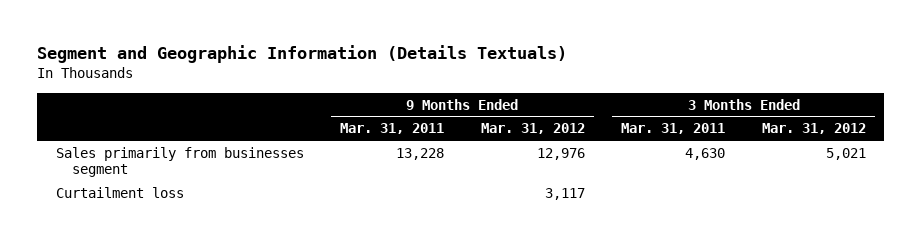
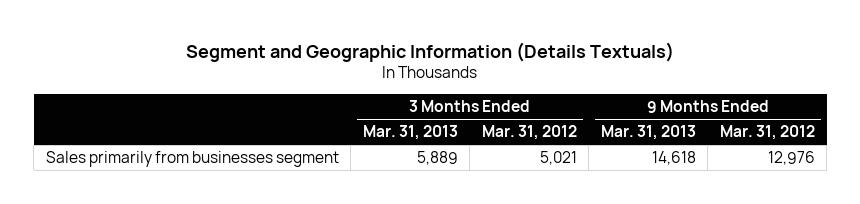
- | 9 Months Ended Mar. 31, 2011 | 9 Months Ended Mar. 31, 2012 | 3 Months Ended Mar. 31, 2011 | 3 Months Ended Mar. 31, 2012
+ | 3 Months Ended Mar. 31, 2013 | 3 Months Ended Mar. 31, 2012 | 9 Months Ended Mar. 31, 2013 | 9 Months Ended Mar. 31, 2012
- Curtailment loss | | 3,117 | |

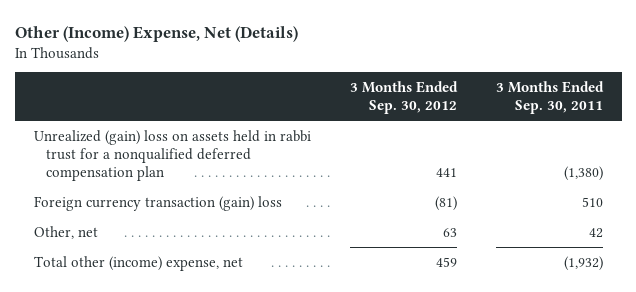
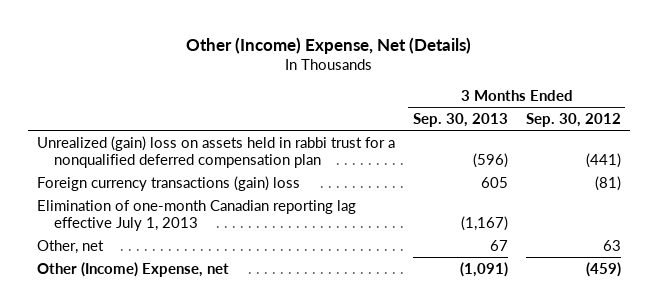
- | 3 Months Ended Sep. 30, 2012 | 3 Months Ended Sep. 30, 2011
+ | 3 Months Ended Sep. 30, 2013 | 3 Months Ended Sep. 30, 2012
- Unrealized (gain) loss on assets held in rabbi trust for a nonqualified deferred compensation plan | 441 | (1,380)
- Foreign currency transaction (gain) loss | (81) | 510
+ Unrealized (gain) loss on assets held in rabbi trust for a nonqualified deferred compensation plan | (596) | (441)
+ Foreign currency transactions (gain) loss | 605 | (81)
+ Elimination of one-month Canadian reporting lag effective July 1, 2013 | (1,167) |
- Total other (income) expense, net | 459 | (1,932)
+ Other (Income) Expense, net | (1,091) | (459)

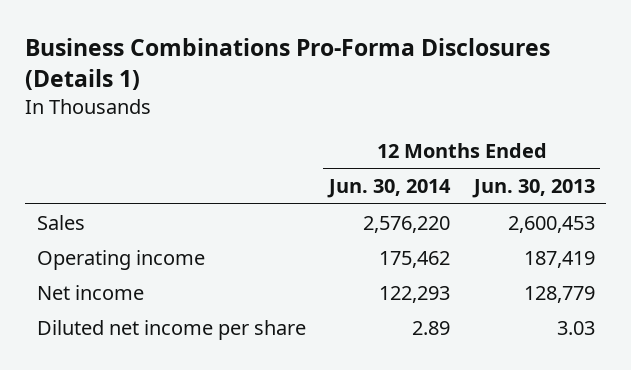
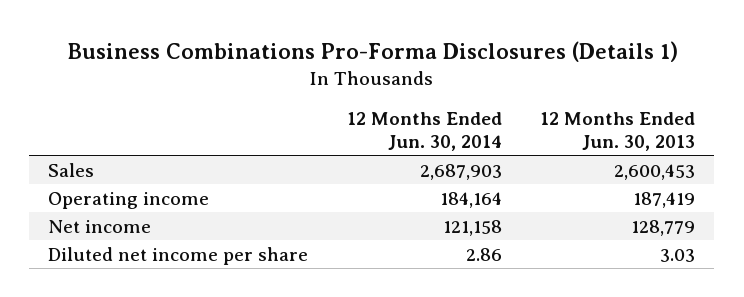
- Sales | 2,576,220 | 2,600,453
- Operating income | 175,462 | 187,419
- Net income | 122,293 | 128,779
- Diluted net income per share | 2.89 | 3.03
+ Sales | 2,687,903 | 2,600,453
+ Operating income | 184,164 | 187,419
+ Net income | 121,158 | 128,779
+ Diluted net income per share | 2.86 | 3.03

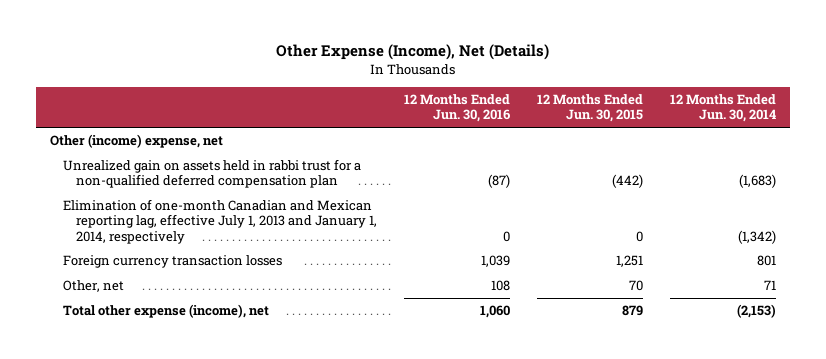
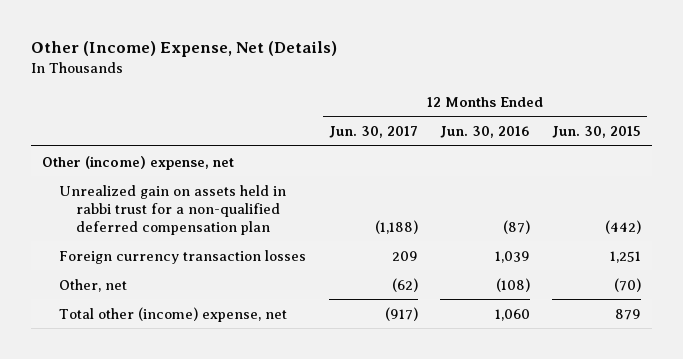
- Other Expense (Income), Net (Details)
+ Other (Income) Expense, Net (Details)
- | 12 Months Ended Jun. 30, 2016 | 12 Months Ended Jun. 30, 2015 | 12 Months Ended Jun. 30, 2014
+ | 12 Months Ended Jun. 30, 2017 | 12 Months Ended Jun. 30, 2016 | 12 Months Ended Jun. 30, 2015
- Elimination of one-month Canadian and Mexican reporting lag, effective July 1, 2013 and January 1, 2014, respectively | 0 | 0 | (1,342)
- Other, net | 108 | 70 | 71
- Total other expense (income), net | 1,060 | 879 | (2,153)
+ Other, net | (62) | (108) | (70)
+ Total other (income) expense, net | (917) | 1,060 | 879

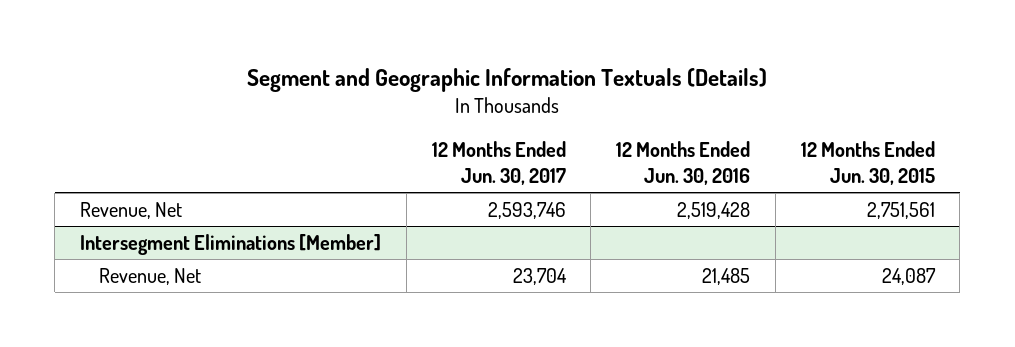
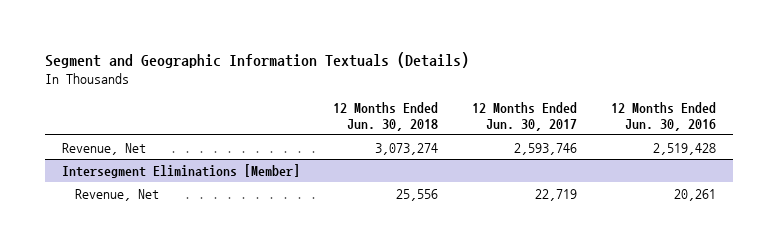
- | 12 Months Ended Jun. 30, 2017 | 12 Months Ended Jun. 30, 2016 | 12 Months Ended Jun. 30, 2015
+ | 12 Months Ended Jun. 30, 2018 | 12 Months Ended Jun. 30, 2017 | 12 Months Ended Jun. 30, 2016
@ Intersegment Eliminations [Member]
- Revenue, Net | 23,704 | 21,485 | 24,087
+ Revenue, Net | 25,556 | 22,719 | 20,261

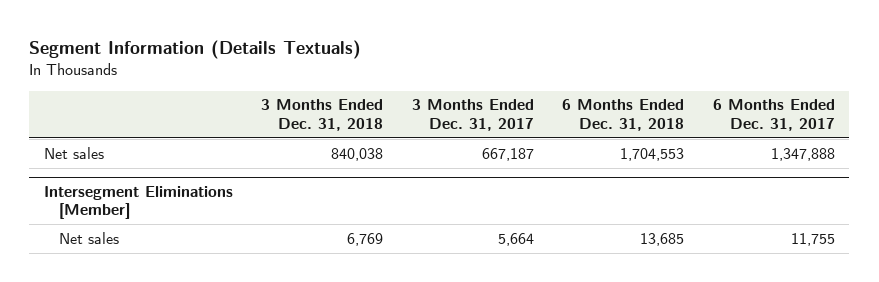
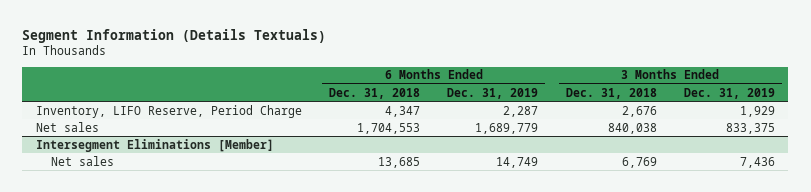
- | 3 Months Ended Dec. 31, 2018 | 3 Months Ended Dec. 31, 2017 | 6 Months Ended Dec. 31, 2018 | 6 Months Ended Dec. 31, 2017
+ | 6 Months Ended Dec. 31, 2018 | 6 Months Ended Dec. 31, 2019 | 3 Months Ended Dec. 31, 2018 | 3 Months Ended Dec. 31, 2019
+ Inventory, LIFO Reserve, Period Charge | 4,347 | 2,287 | 2,676 | 1,929

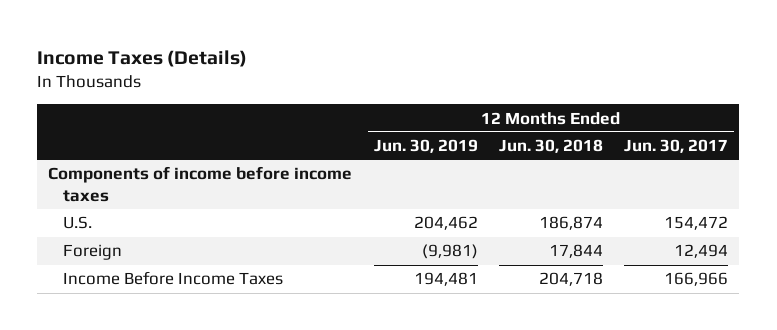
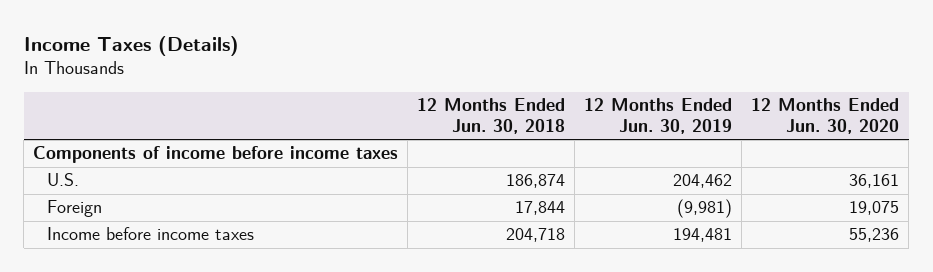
- | 12 Months Ended Jun. 30, 2019 | 12 Months Ended Jun. 30, 2018 | 12 Months Ended Jun. 30, 2017
+ | 12 Months Ended Jun. 30, 2018 | 12 Months Ended Jun. 30, 2019 | 12 Months Ended Jun. 30, 2020
- Income Before Income Taxes | 194,481 | 204,718 | 166,966
+ Income before income taxes | 204,718 | 194,481 | 55,236

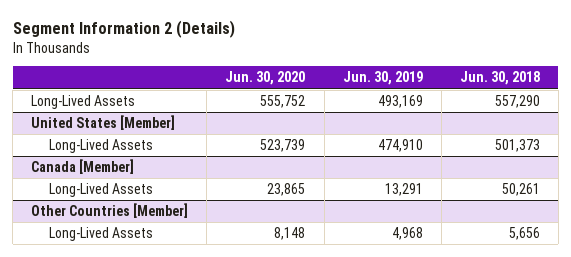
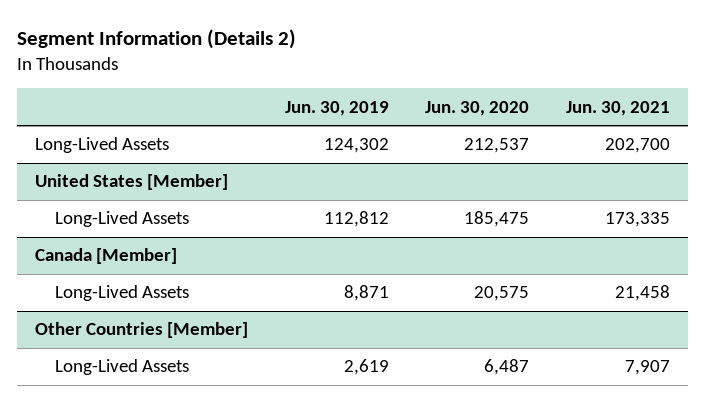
- Segment Information 2 (Details)
+ Segment Information (Details 2)
- | Jun. 30, 2020 | Jun. 30, 2019 | Jun. 30, 2018
+ | Jun. 30, 2019 | Jun. 30, 2020 | Jun. 30, 2021
- Long-Lived Assets | 555,752 | 493,169 | 557,290
+ Long-Lived Assets | 124,302 | 212,537 | 202,700
@ United States [Member]
- Long-Lived Assets | 523,739 | 474,910 | 501,373
+ Long-Lived Assets | 112,812 | 185,475 | 173,335
@ Canada [Member]
- Long-Lived Assets | 23,865 | 13,291 | 50,261
+ Long-Lived Assets | 8,871 | 20,575 | 21,458
@ Other Countries [Member]
- Long-Lived Assets | 8,148 | 4,968 | 5,656
+ Long-Lived Assets | 2,619 | 6,487 | 7,907

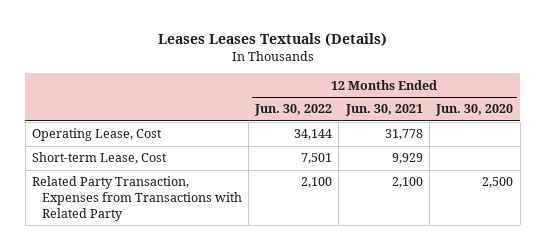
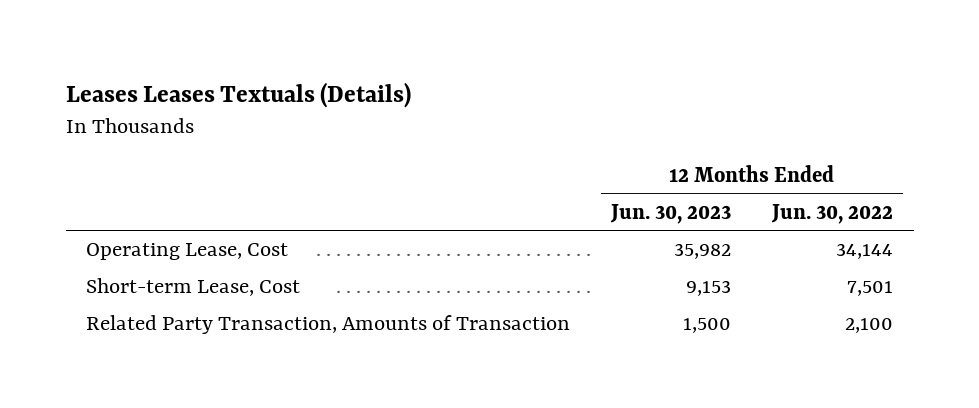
- | 12 Months Ended Jun. 30, 2022 | 12 Months Ended Jun. 30, 2021 | 12 Months Ended Jun. 30, 2020
+ | 12 Months Ended Jun. 30, 2023 | 12 Months Ended Jun. 30, 2022
- Related Party Transaction, Expenses from Transactions with Related Party | 2,100 | 2,100 | 2,500
+ Related Party Transaction, Amounts of Transaction | 1,500 | 2,100

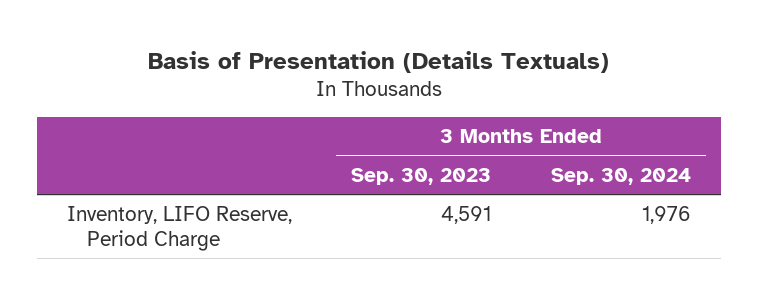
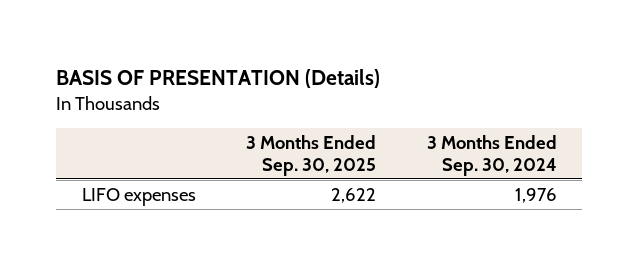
- Basis of Presentation (Details Textuals)
+ BASIS OF PRESENTATION (Details)
- | 3 Months Ended Sep. 30, 2023 | 3 Months Ended Sep. 30, 2024
+ | 3 Months Ended Sep. 30, 2025 | 3 Months Ended Sep. 30, 2024
- Inventory, LIFO Reserve, Period Charge | 4,591 | 1,976
+ LIFO expenses | 2,622 | 1,976

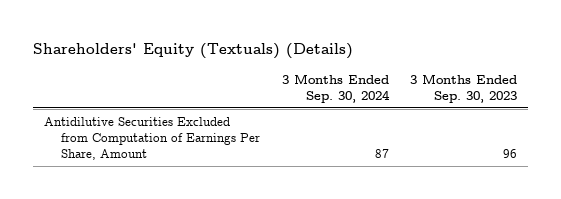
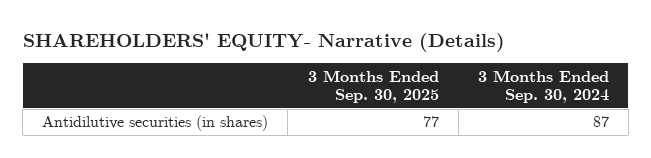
- Shareholders' Equity (Textuals) (Details)
+ SHAREHOLDERS' EQUITY- Narrative (Details)
- | 3 Months Ended Sep. 30, 2024 | 3 Months Ended Sep. 30, 2023
+ | 3 Months Ended Sep. 30, 2025 | 3 Months Ended Sep. 30, 2024
- Antidilutive Securities Excluded from Computation of Earnings Per Share, Amount | 87 | 96
+ Antidilutive securities (in shares) | 77 | 87

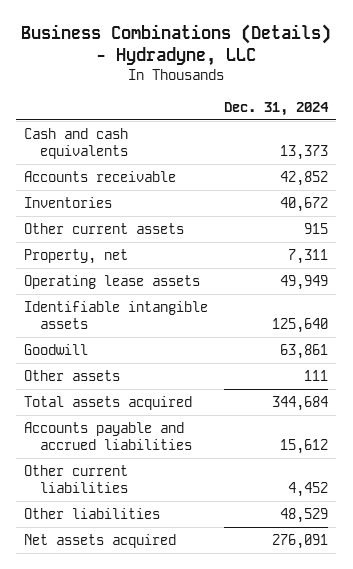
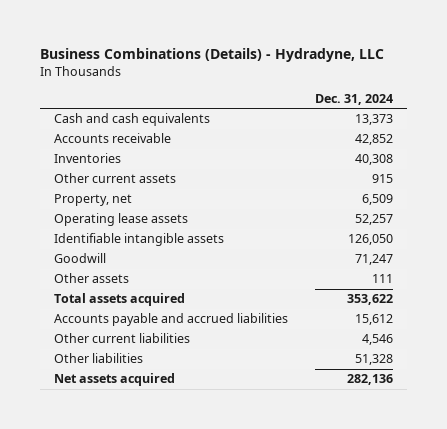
- Inventories | 40,672
+ Inventories | 40,308
- Property, net | 7,311
- Operating lease assets | 49,949
- Identifiable intangible assets | 125,640
- Goodwill | 63,861
+ Property, net | 6,509
+ Operating lease assets | 52,257
+ Identifiable intangible assets | 126,050
+ Goodwill | 71,247
- Total assets acquired | 344,684
+ Total assets acquired | 353,622
- Other current liabilities | 4,452
- Other liabilities | 48,529
- Net assets acquired | 276,091
+ Other current liabilities | 4,546
+ Other liabilities | 51,328
+ Net assets acquired | 282,136

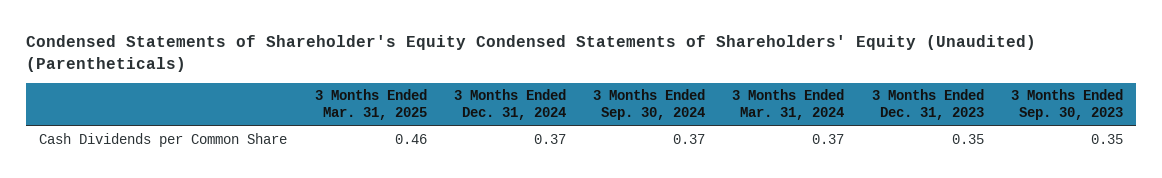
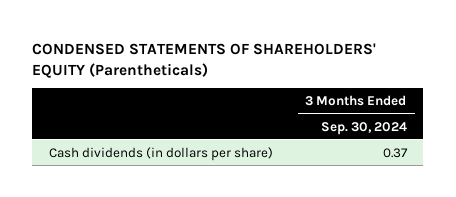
- Condensed Statements of Shareholder's Equity Condensed Statements of Shareholders' Equity (Unaudited) (Parentheticals)
+ CONDENSED STATEMENTS OF SHAREHOLDERS' EQUITY (Parentheticals)
- | 3 Months Ended Mar. 31, 2025 | 3 Months Ended Dec. 31, 2024 | 3 Months Ended Sep. 30, 2024 | 3 Months Ended Mar. 31, 2024 | 3 Months Ended Dec. 31, 2023 | 3 Months Ended Sep. 30, 2023
+ | 3 Months Ended Sep. 30, 2024
- Cash Dividends per Common Share | 0.46 | 0.37 | 0.37 | 0.37 | 0.35 | 0.35
+ Cash dividends (in dollars per share) | 0.37

